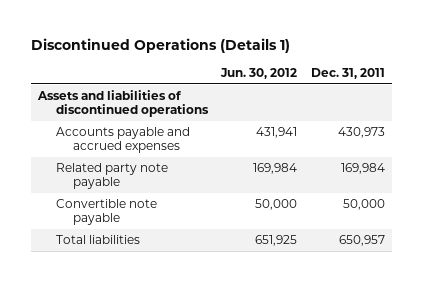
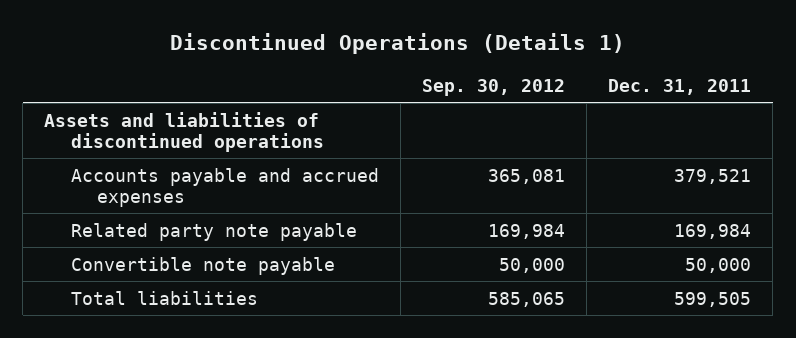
- | Jun. 30, 2012 | Dec. 31, 2011
+ | Sep. 30, 2012 | Dec. 31, 2011
- Accounts payable and accrued expenses | 431,941 | 430,973
+ Accounts payable and accrued expenses | 365,081 | 379,521
- Total liabilities | 651,925 | 650,957
+ Total liabilities | 585,065 | 599,505

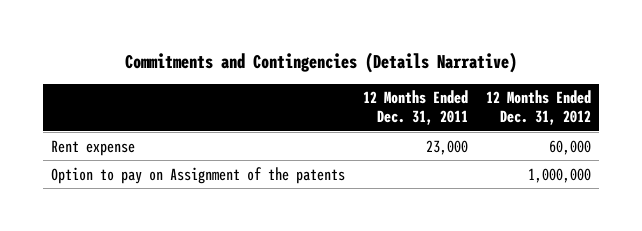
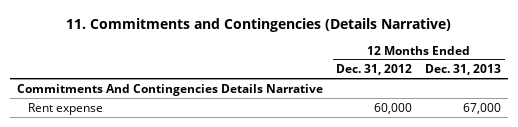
- Commitments and Contingencies (Details Narrative)
+ 11. Commitments and Contingencies (Details Narrative)
- | 12 Months Ended Dec. 31, 2011 | 12 Months Ended Dec. 31, 2012
+ | 12 Months Ended Dec. 31, 2012 | 12 Months Ended Dec. 31, 2013
+ Commitments And Contingencies Details Narrative
- Option to pay on Assignment of the patents | | 1,000,000

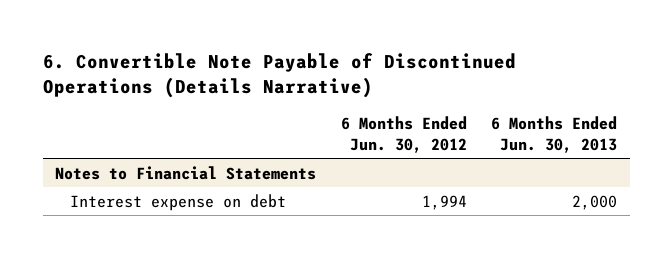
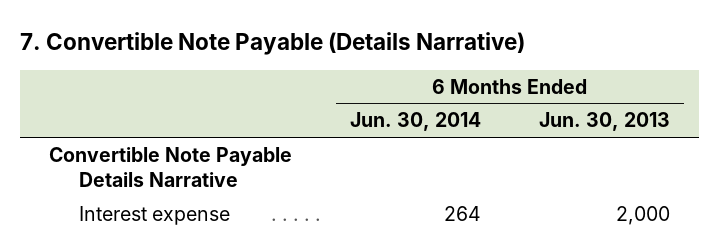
- 6. Convertible Note Payable of Discontinued Operations (Details Narrative)
+ 7. Convertible Note Payable (Details Narrative)
- | 6 Months Ended Jun. 30, 2012 | 6 Months Ended Jun. 30, 2013
+ | 6 Months Ended Jun. 30, 2014 | 6 Months Ended Jun. 30, 2013
- Notes to Financial Statements
- Interest expense on debt | 1,994 | 2,000
+ Convertible Note Payable Details Narrative
+ Interest expense | 264 | 2,000

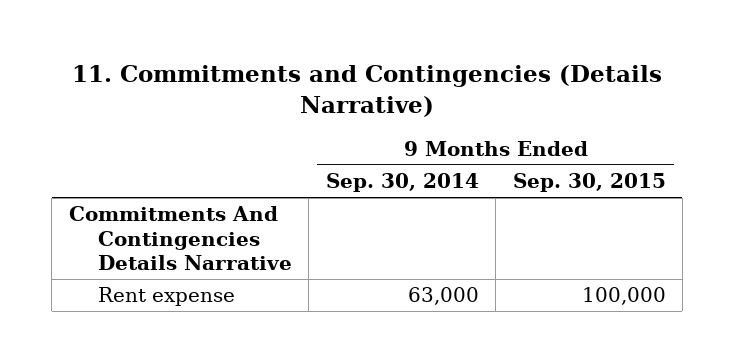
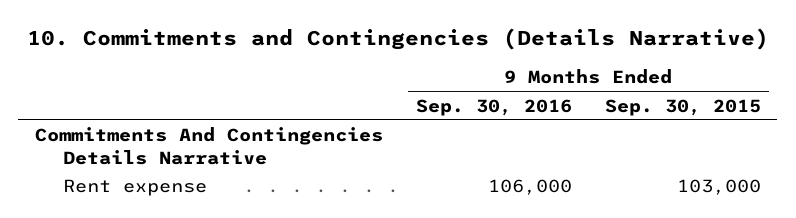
- 11. Commitments and Contingencies (Details Narrative)
+ 10. Commitments and Contingencies (Details Narrative)
- | 9 Months Ended Sep. 30, 2014 | 9 Months Ended Sep. 30, 2015
+ | 9 Months Ended Sep. 30, 2016 | 9 Months Ended Sep. 30, 2015
- Rent expense | 63,000 | 100,000
+ Rent expense | 106,000 | 103,000

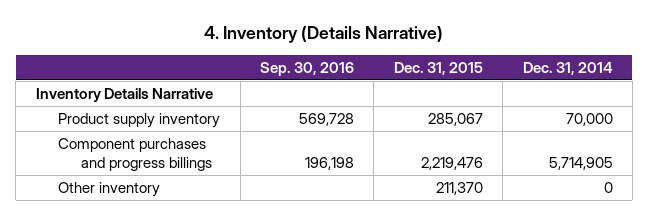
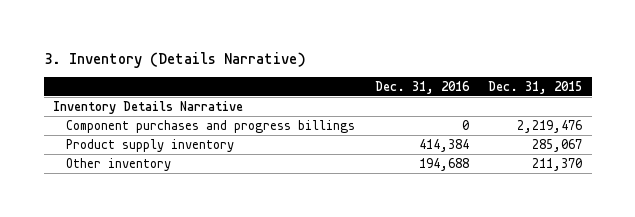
- 4. Inventory (Details Narrative)
+ 3. Inventory (Details Narrative)
- | Sep. 30, 2016 | Dec. 31, 2015 | Dec. 31, 2014
+ | Dec. 31, 2016 | Dec. 31, 2015
moved down: Product supply inventory | 414,384 | 285,067

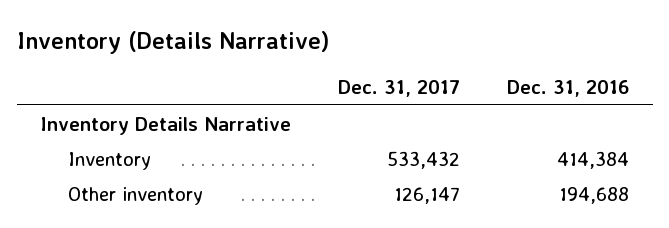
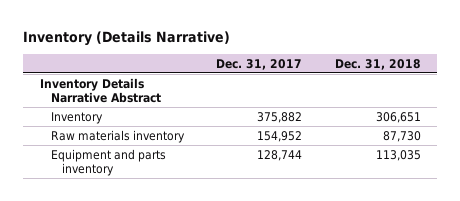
- | Dec. 31, 2017 | Dec. 31, 2016
+ | Dec. 31, 2017 | Dec. 31, 2018
- Inventory Details Narrative
- Inventory | 533,432 | 414,384
- Other inventory | 126,147 | 194,688
+ Inventory Details Narrative Abstract
+ Inventory | 375,882 | 306,651
+ Raw materials inventory | 154,952 | 87,730
+ Equipment and parts inventory | 128,744 | 113,035

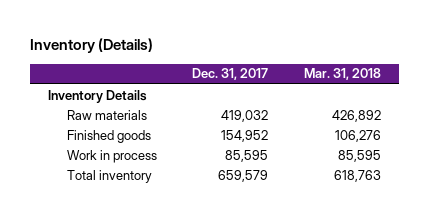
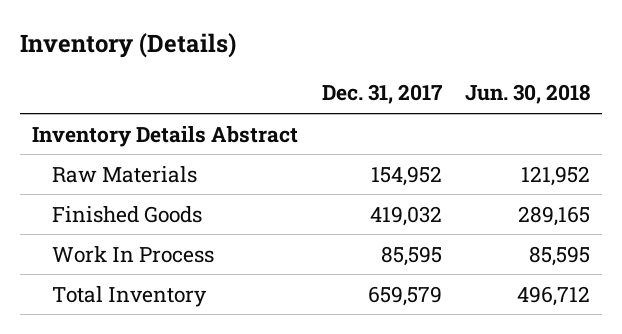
- | Dec. 31, 2017 | Mar. 31, 2018
+ | Dec. 31, 2017 | Jun. 30, 2018
- Inventory Details
- Raw materials | 419,032 | 426,892
- Finished goods | 154,952 | 106,276
- Work in process | 85,595 | 85,595
- Total inventory | 659,579 | 618,763
+ Inventory Details Abstract
+ Raw Materials | 154,952 | 121,952
+ Finished Goods | 419,032 | 289,165
+ Work In Process | 85,595 | 85,595
+ Total Inventory | 659,579 | 496,712

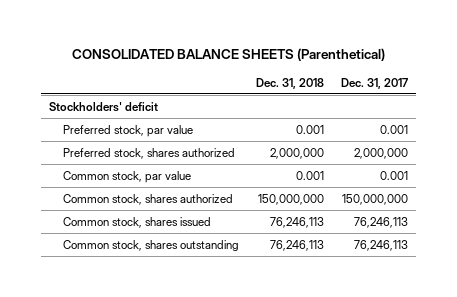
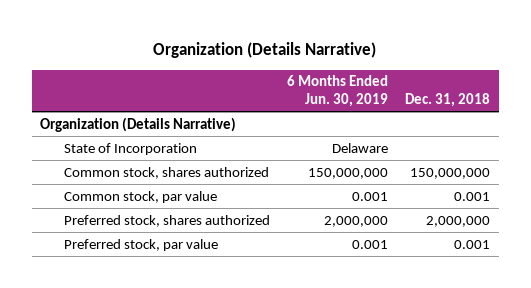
- CONSOLIDATED BALANCE SHEETS (Parenthetical)
+ Organization (Details Narrative)
- | Dec. 31, 2018 | Dec. 31, 2017
+ | 6 Months Ended Jun. 30, 2019 | Dec. 31, 2018
- Stockholders' deficit
+ Organization (Details Narrative)
+ State of Incorporation | Delaware |
- Common stock, shares issued | 76,246,113 | 76,246,113
- Common stock, shares outstanding | 76,246,113 | 76,246,113
moved down: Common stock, par value | 0.001 | 0.001
moved down: Preferred stock, shares authorized | 2,000,000 | 2,000,000
moved down: Preferred stock, par value | 0.001 | 0.001

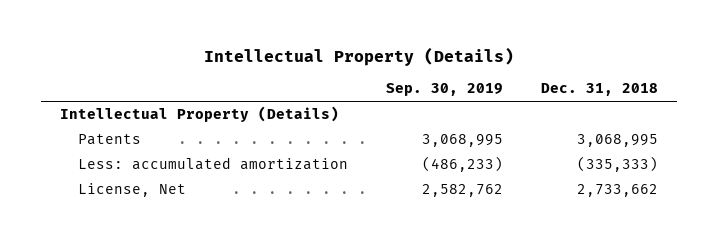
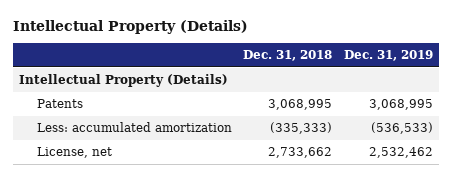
- | Sep. 30, 2019 | Dec. 31, 2018
+ | Dec. 31, 2018 | Dec. 31, 2019
- License, Net | 2,582,762 | 2,733,662
+ License, net | 2,733,662 | 2,532,462

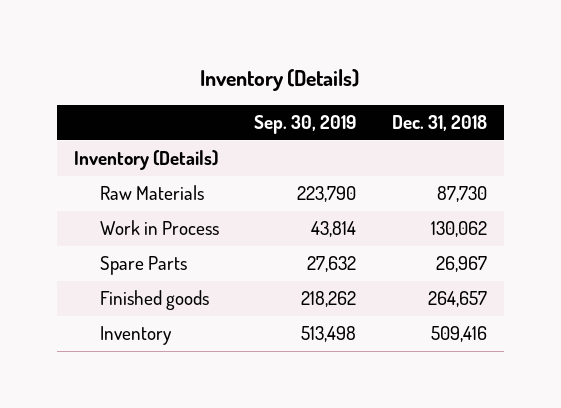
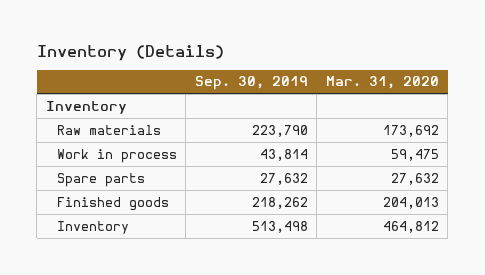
- | Sep. 30, 2019 | Dec. 31, 2018
+ | Sep. 30, 2019 | Mar. 31, 2020
- Inventory (Details)
- Raw Materials | 223,790 | 87,730
- Work in Process | 43,814 | 130,062
- Spare Parts | 27,632 | 26,967
+ Inventory
+ Raw materials | 223,790 | 173,692
+ Work in process | 43,814 | 59,475
+ Spare parts | 27,632 | 27,632

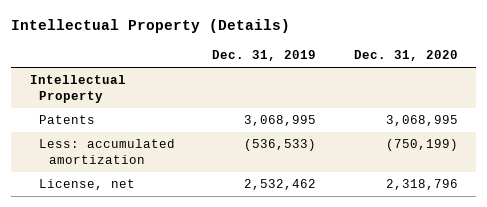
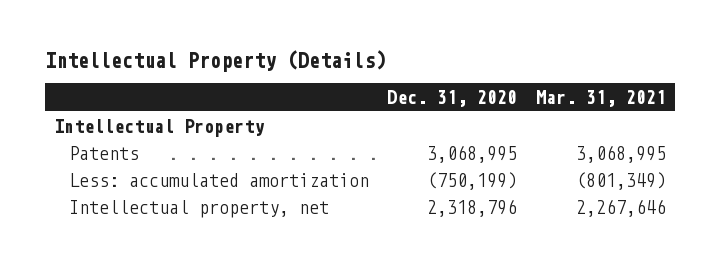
- | Dec. 31, 2019 | Dec. 31, 2020
+ | Dec. 31, 2020 | Mar. 31, 2021
- License, net | 2,532,462 | 2,318,796
+ Intellectual property, net | 2,318,796 | 2,267,646

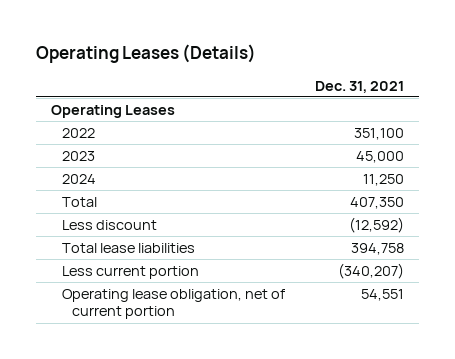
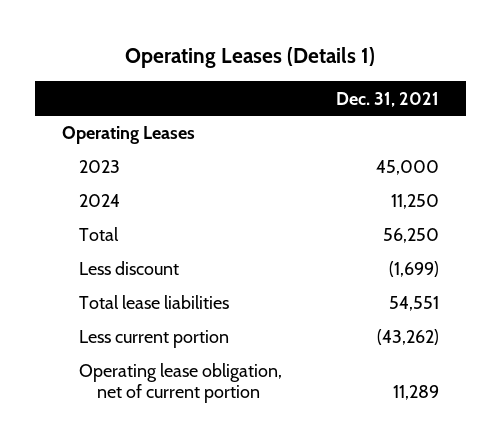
- Operating Leases (Details)
+ Operating Leases (Details 1)
- 2022 | 351,100
- Total | 407,350
- Less discount | (12,592)
- Total lease liabilities | 394,758
- Less current portion | (340,207)
- Operating lease obligation, net of current portion | 54,551
+ Total | 56,250
+ Less discount | (1,699)
+ Total lease liabilities | 54,551
+ Less current portion | (43,262)
+ Operating lease obligation, net of current portion | 11,289

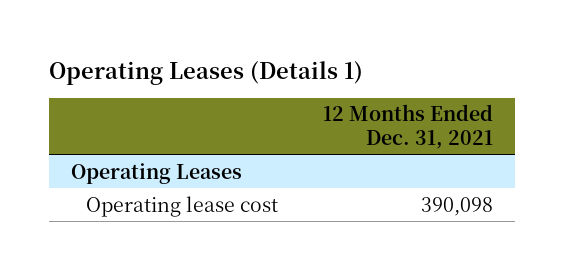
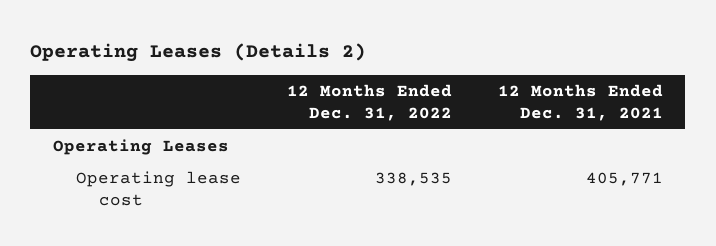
- Operating Leases (Details 1)
+ Operating Leases (Details 2)
- | 12 Months Ended Dec. 31, 2021
+ | 12 Months Ended Dec. 31, 2022 | 12 Months Ended Dec. 31, 2021
- Operating lease cost | 390,098
+ Operating lease cost | 338,535 | 405,771

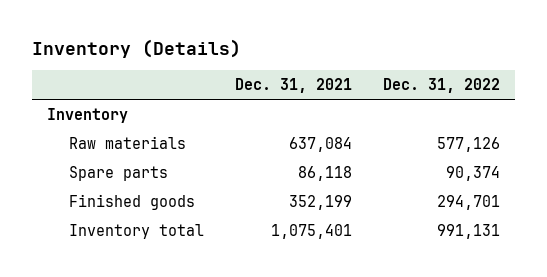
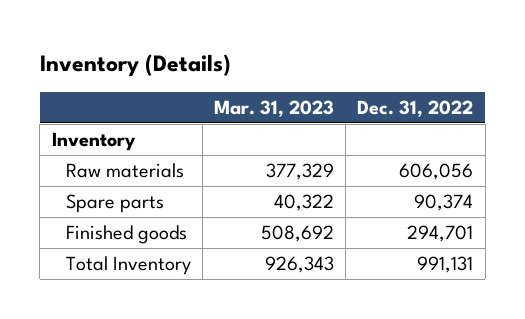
- | Dec. 31, 2021 | Dec. 31, 2022
+ | Mar. 31, 2023 | Dec. 31, 2022
- Raw materials | 637,084 | 577,126
+ Raw materials | 377,329 | 606,056
- Inventory total | 1,075,401 | 991,131
+ Total Inventory | 926,343 | 991,131

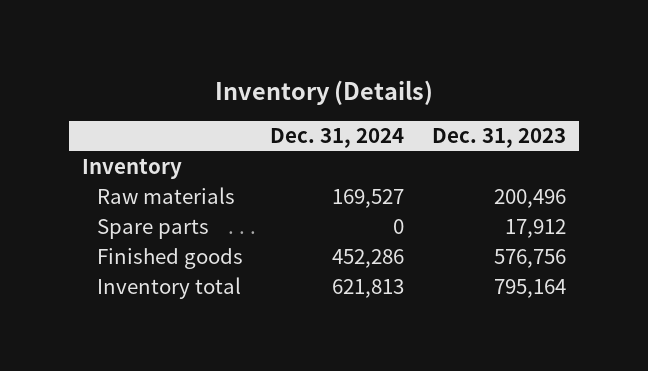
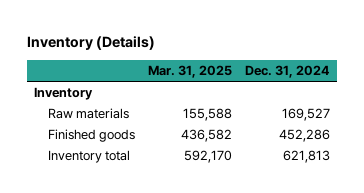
- | Dec. 31, 2024 | Dec. 31, 2023
+ | Mar. 31, 2025 | Dec. 31, 2024
- Spare parts | 0 | 17,912

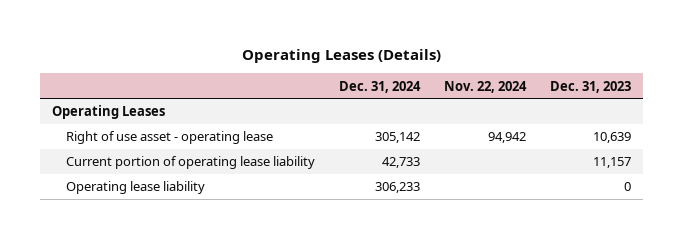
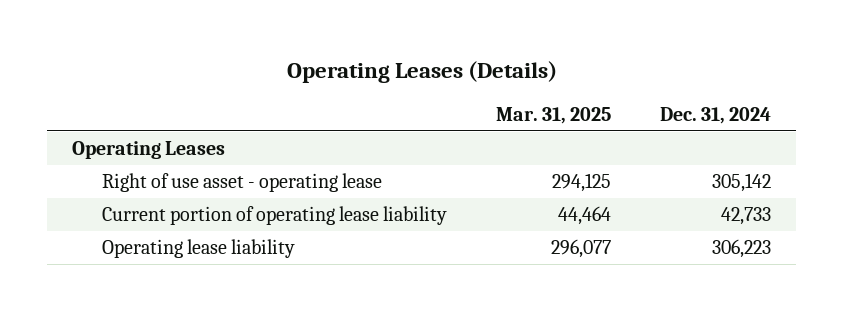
- | Dec. 31, 2024 | Nov. 22, 2024 | Dec. 31, 2023
+ | Mar. 31, 2025 | Dec. 31, 2024
- Operating lease liability | 306,233 | | 0
+ Operating lease liability | 296,077 | 306,223

